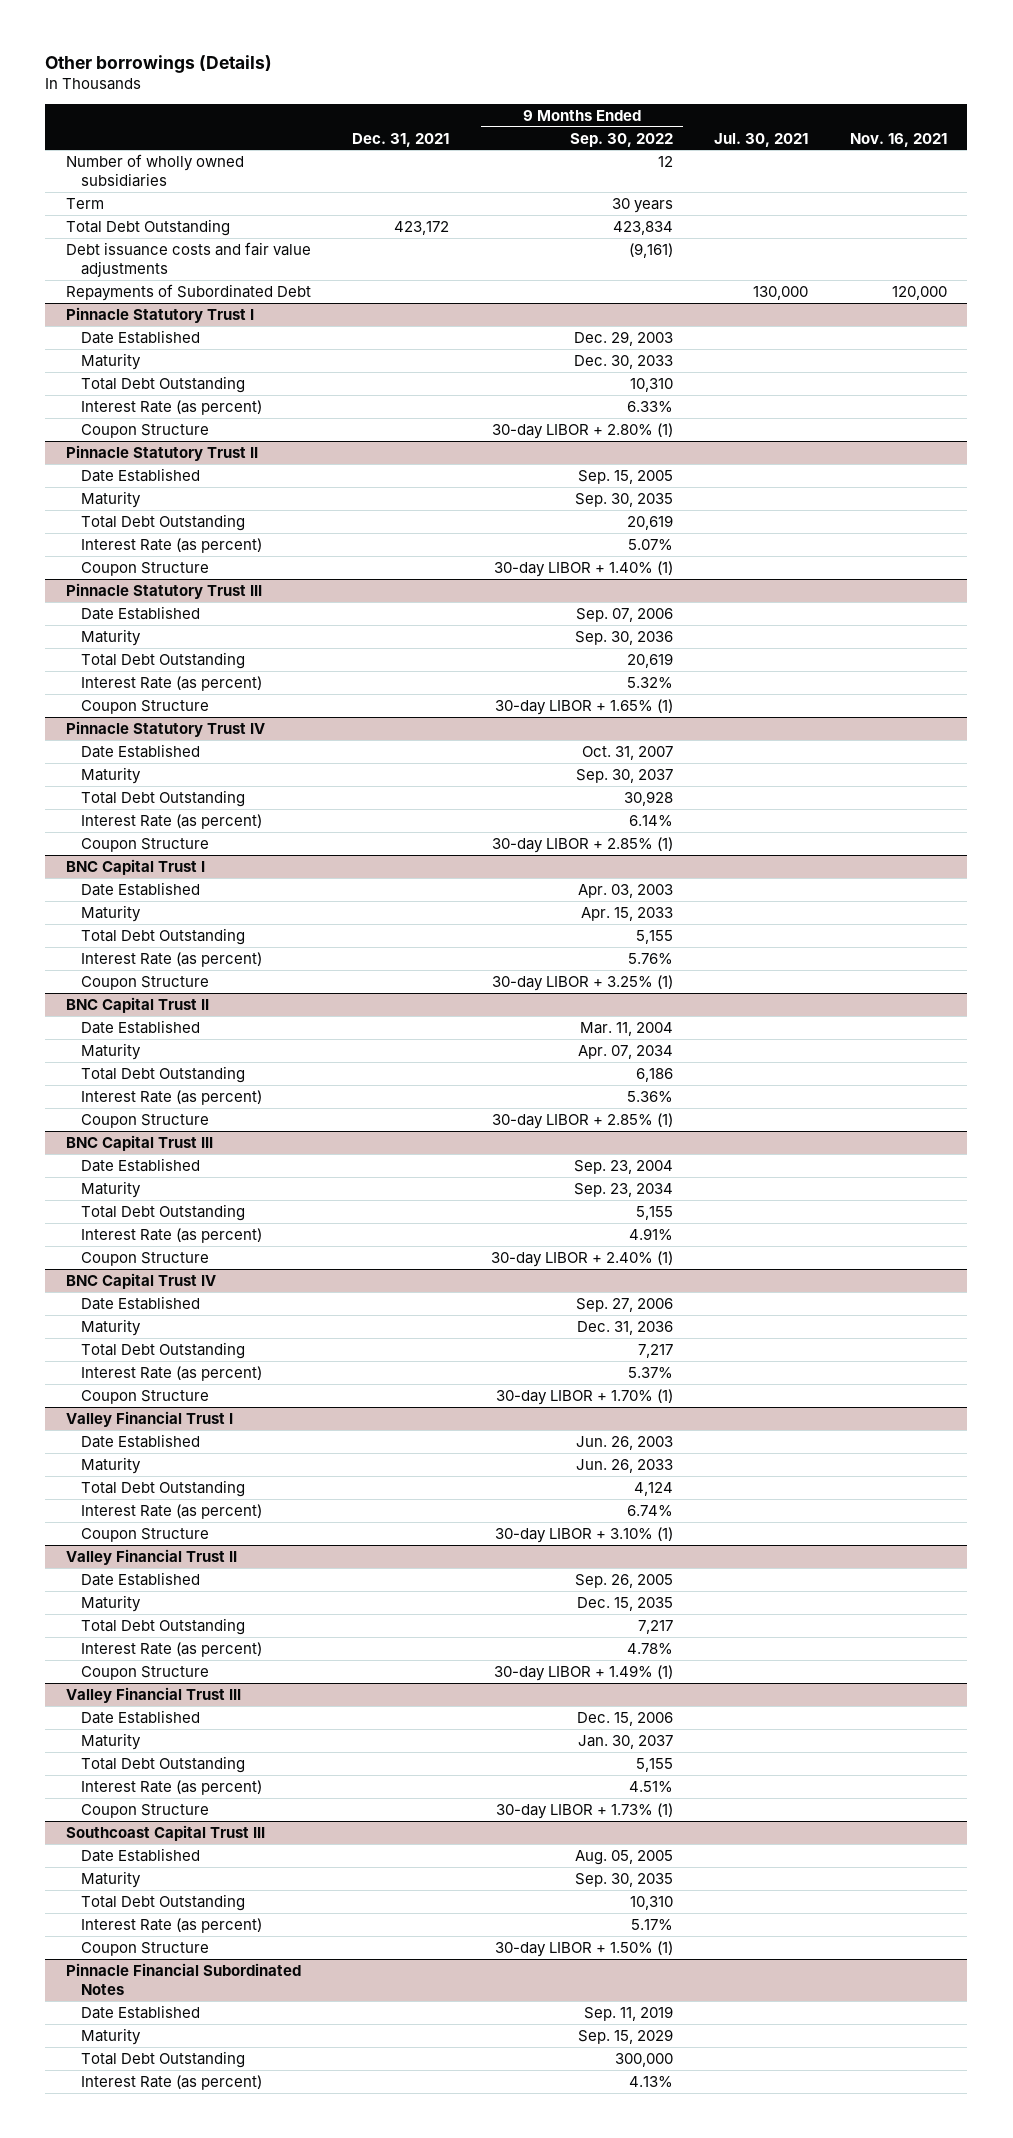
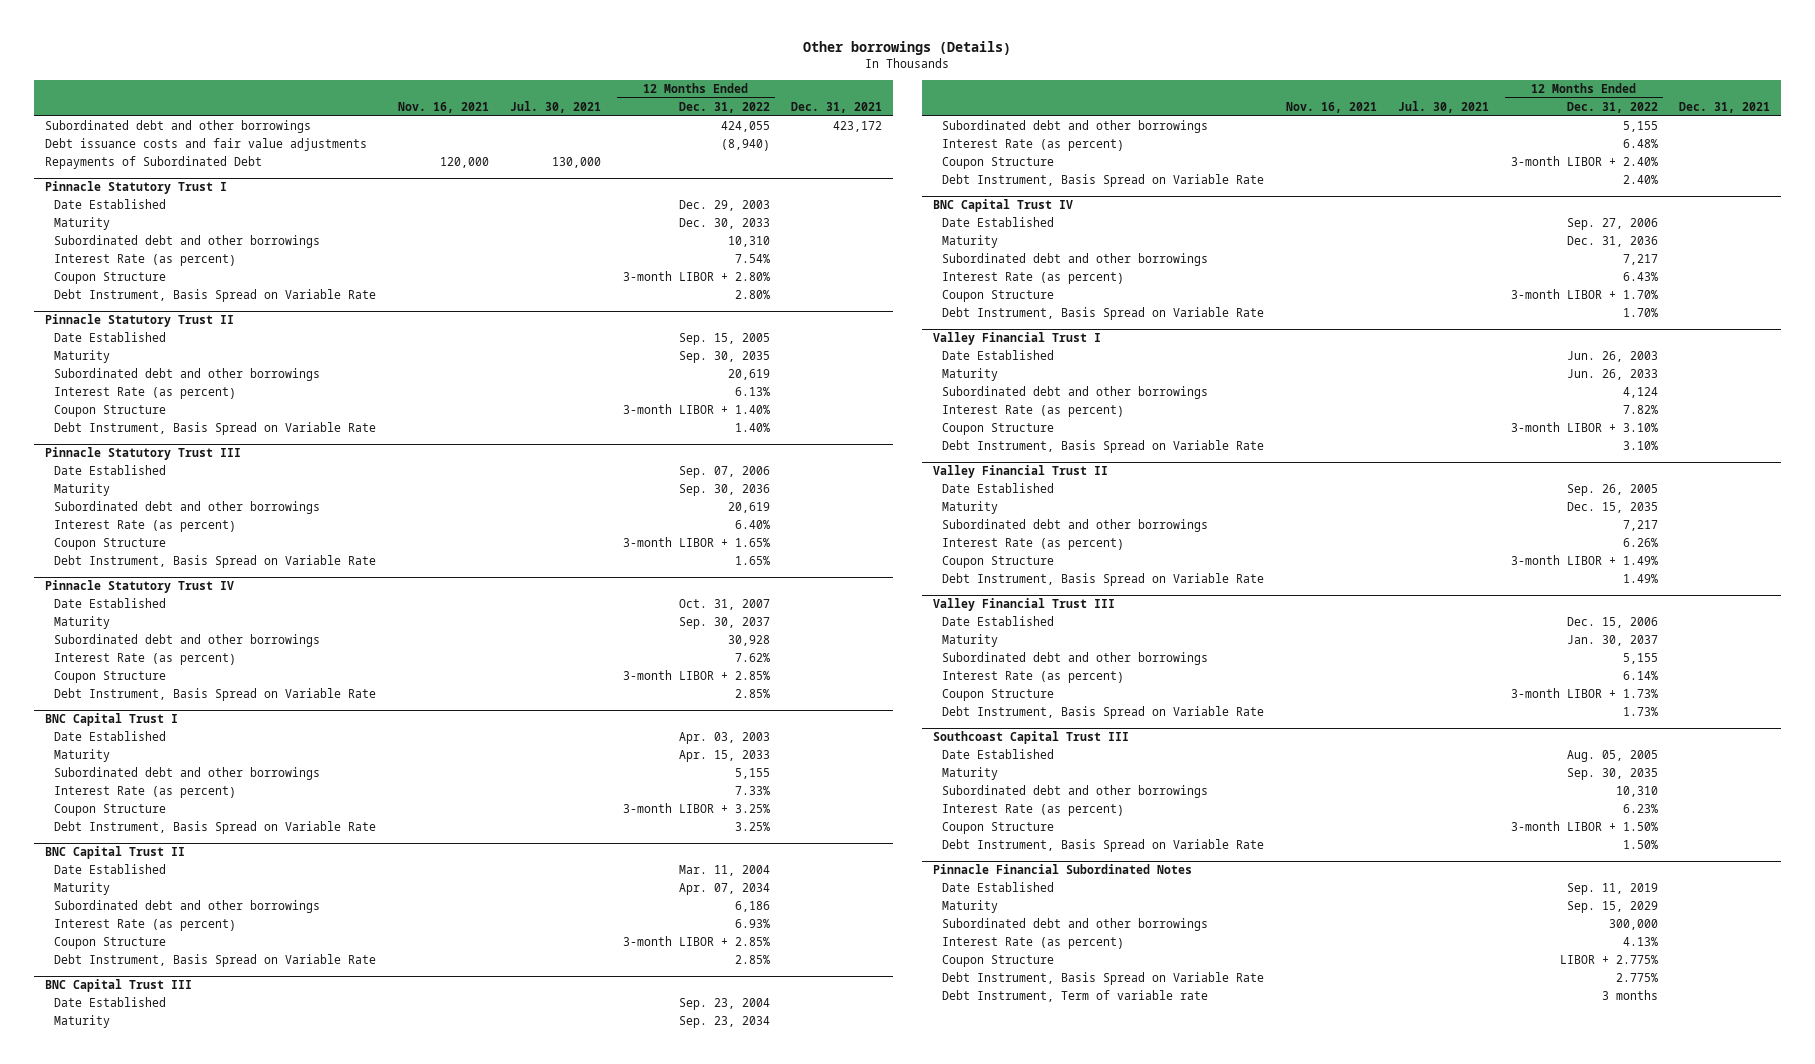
- | Dec. 31, 2021 | 9 Months Ended Sep. 30, 2022 | Jul. 30, 2021 | Nov. 16, 2021
+ | Nov. 16, 2021 | Jul. 30, 2021 | 12 Months Ended Dec. 31, 2022 | Dec. 31, 2021
- Number of wholly owned subsidiaries | | 12 | |
- Term | | 30 years | |
- Total Debt Outstanding | 423,172 | 423,834 | |
+ Subordinated debt and other borrowings | | | 424,055 | 423,172
@ Pinnacle Statutory Trust I
- Total Debt Outstanding | | 10,310 | |
+ Subordinated debt and other borrowings | | | 10,310 |
+ Debt Instrument, Basis Spread on Variable Rate | | | 2.80% |
@ Pinnacle Statutory Trust II
- Total Debt Outstanding | | 20,619 | |
+ Subordinated debt and other borrowings | | | 20,619 |
+ Debt Instrument, Basis Spread on Variable Rate | | | 1.40% |
@ Pinnacle Statutory Trust III
- Total Debt Outstanding | | 20,619 | |
+ Subordinated debt and other borrowings | | | 20,619 |
+ Debt Instrument, Basis Spread on Variable Rate | | | 1.65% |
@ Pinnacle Statutory Trust IV
- Total Debt Outstanding | | 30,928 | |
+ Subordinated debt and other borrowings | | | 30,928 |
+ Debt Instrument, Basis Spread on Variable Rate | | | 2.85% |
@ BNC Capital Trust I
- Total Debt Outstanding | | 5,155 | |
+ Subordinated debt and other borrowings | | | 5,155 |
+ Debt Instrument, Basis Spread on Variable Rate | | | 3.25% |
@ BNC Capital Trust II
- Total Debt Outstanding | | 6,186 | |
+ Subordinated debt and other borrowings | | | 6,186 |
+ Debt Instrument, Basis Spread on Variable Rate | | | 2.85% |
@ BNC Capital Trust III
- Total Debt Outstanding | | 5,155 | |
+ Subordinated debt and other borrowings | | | 5,155 |
+ Debt Instrument, Basis Spread on Variable Rate | | | 2.40% |
@ BNC Capital Trust IV
- Total Debt Outstanding | | 7,217 | |
+ Subordinated debt and other borrowings | | | 7,217 |
+ Debt Instrument, Basis Spread on Variable Rate | | | 1.70% |
@ Valley Financial Trust I
- Total Debt Outstanding | | 4,124 | |
+ Subordinated debt and other borrowings | | | 4,124 |
+ Debt Instrument, Basis Spread on Variable Rate | | | 3.10% |
@ Valley Financial Trust II
- Total Debt Outstanding | | 7,217 | |
+ Subordinated debt and other borrowings | | | 7,217 |
+ Debt Instrument, Basis Spread on Variable Rate | | | 1.49% |
@ Valley Financial Trust III
- Total Debt Outstanding | | 5,155 | |
+ Subordinated debt and other borrowings | | | 5,155 |
+ Debt Instrument, Basis Spread on Variable Rate | | | 1.73% |
@ Southcoast Capital Trust III
- Total Debt Outstanding | | 10,310 | |
+ Subordinated debt and other borrowings | | | 10,310 |
+ Debt Instrument, Basis Spread on Variable Rate | | | 1.50% |
@ Pinnacle Financial Subordinated Notes
- Total Debt Outstanding | | 300,000 | |
+ Subordinated debt and other borrowings | | | 300,000 |
+ Coupon Structure | | | LIBOR + 2.775% |
+ Debt Instrument, Basis Spread on Variable Rate | | | 2.775% |
+ Debt Instrument, Term of variable rate | | | 3 months |

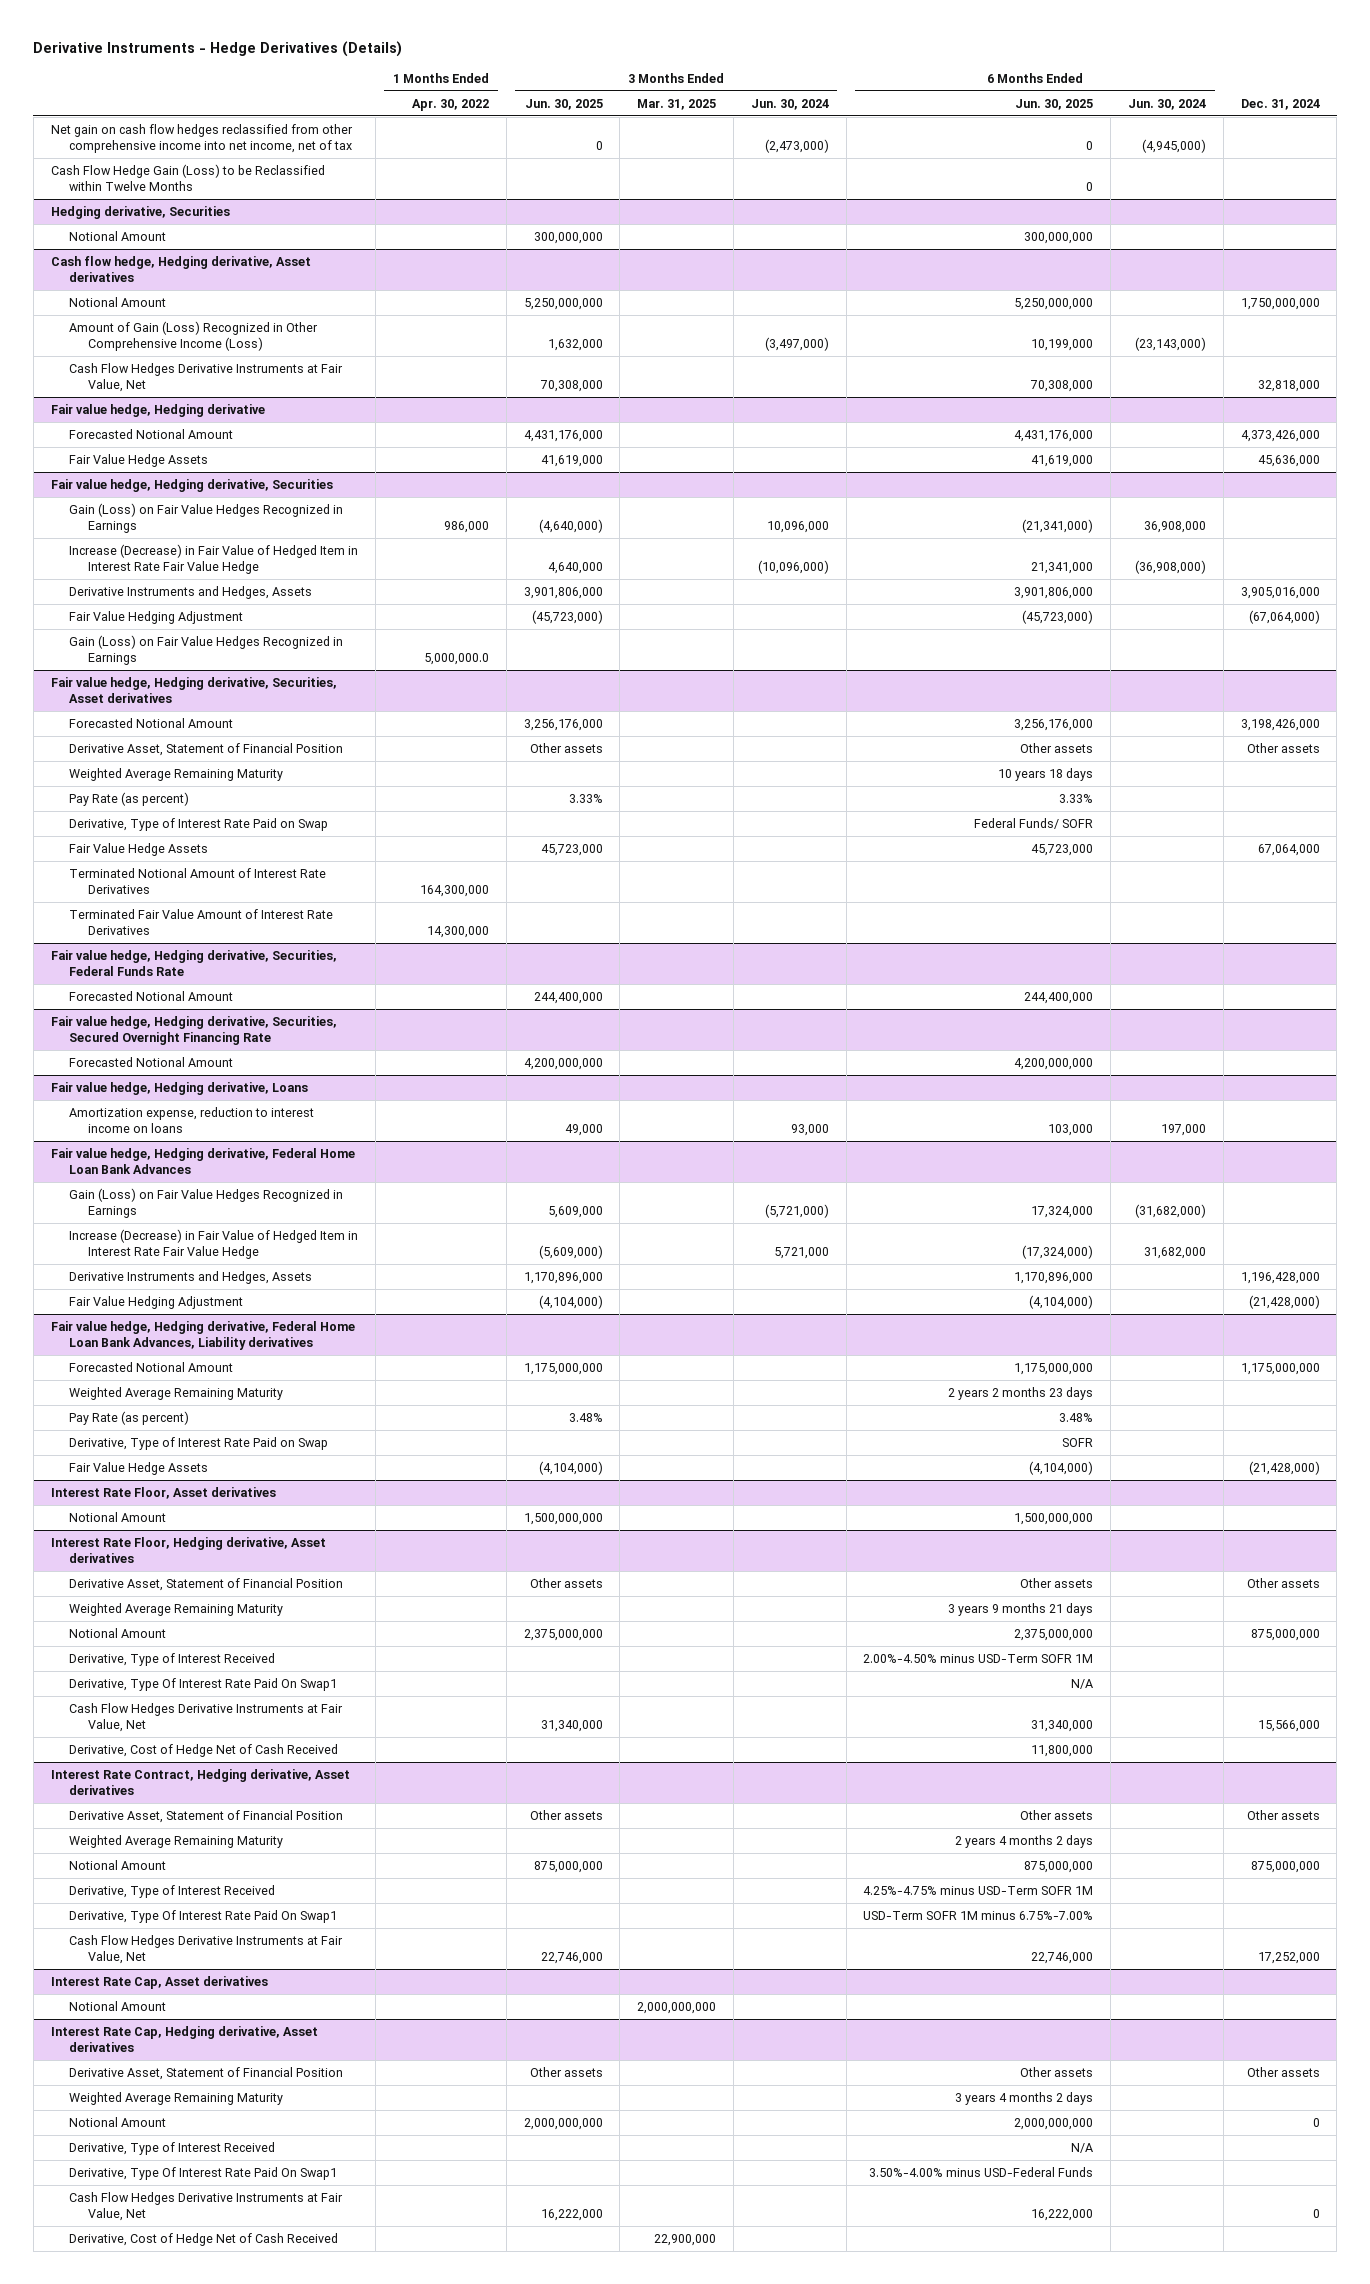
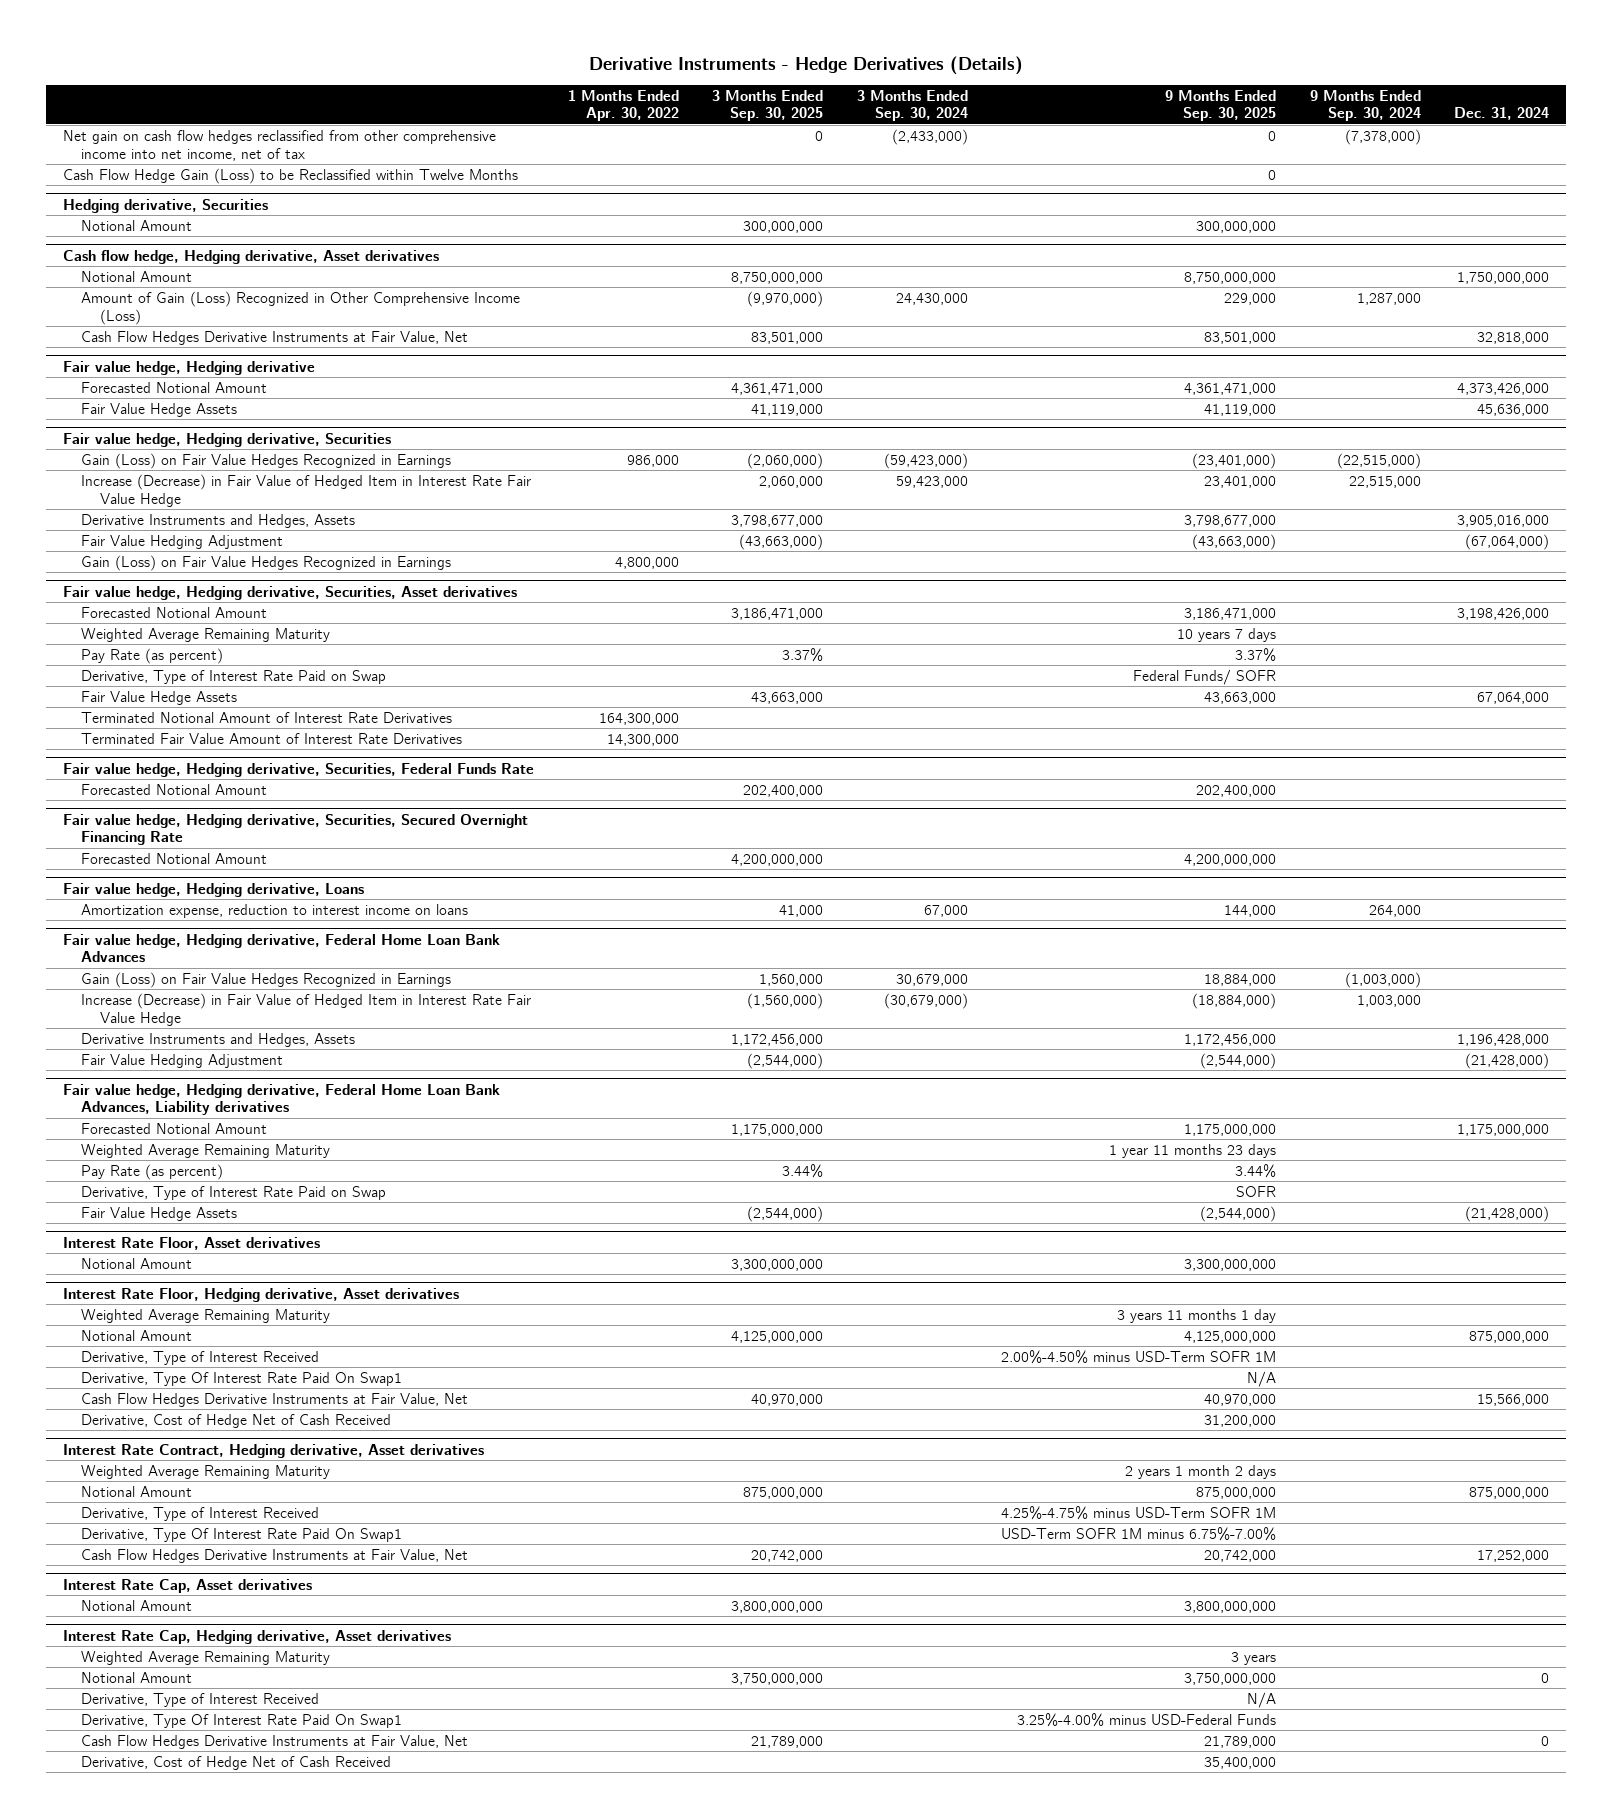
- | 1 Months Ended Apr. 30, 2022 | 3 Months Ended Jun. 30, 2025 | 3 Months Ended Mar. 31, 2025 | 3 Months Ended Jun. 30, 2024 | 6 Months Ended Jun. 30, 2025 | 6 Months Ended Jun. 30, 2024 | Dec. 31, 2024
+ | 1 Months Ended Apr. 30, 2022 | 3 Months Ended Sep. 30, 2025 | 3 Months Ended Sep. 30, 2024 | 9 Months Ended Sep. 30, 2025 | 9 Months Ended Sep. 30, 2024 | Dec. 31, 2024
@ Fair value hedge, Hedging derivative, Securities
- Gain (Loss) on Fair Value Hedges Recognized in Earnings | 5,000,000.0 | | | | | |
+ Gain (Loss) on Fair Value Hedges Recognized in Earnings | 4,800,000 | | | | |
@ Fair value hedge, Hedging derivative, Securities, Asset derivatives
- Derivative Asset, Statement of Financial Position | | Other assets | | | Other assets | | Other assets
@ Interest Rate Floor, Hedging derivative, Asset derivatives
- Derivative Asset, Statement of Financial Position | | Other assets | | | Other assets | | Other assets
@ Interest Rate Contract, Hedging derivative, Asset derivatives
- Derivative Asset, Statement of Financial Position | | Other assets | | | Other assets | | Other assets
@ Interest Rate Cap, Hedging derivative, Asset derivatives
- Derivative Asset, Statement of Financial Position | | Other assets | | | Other assets | | Other assets

